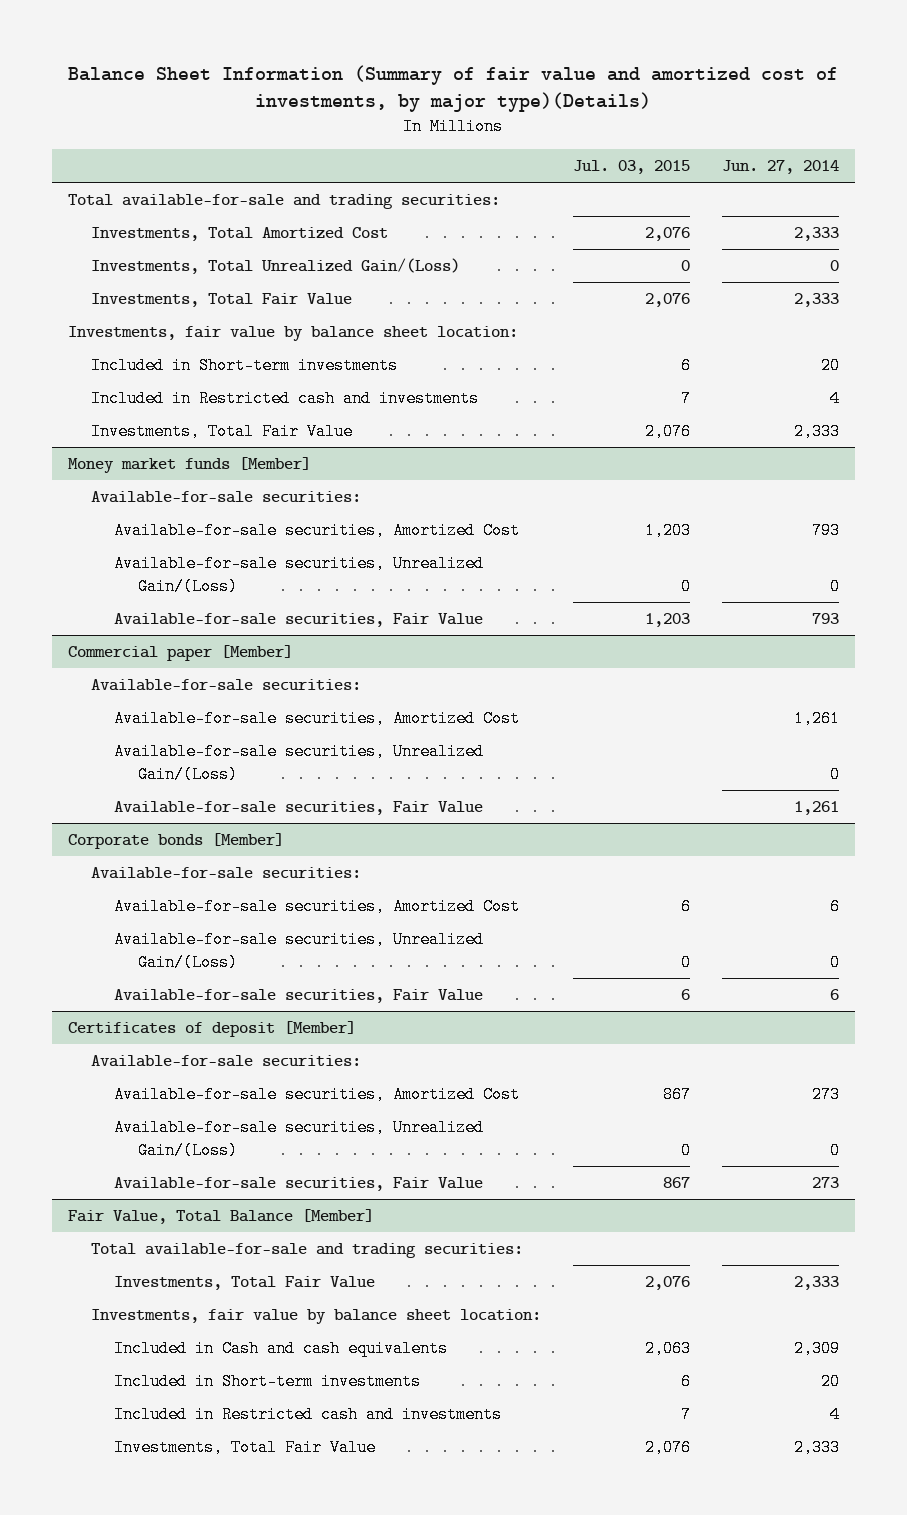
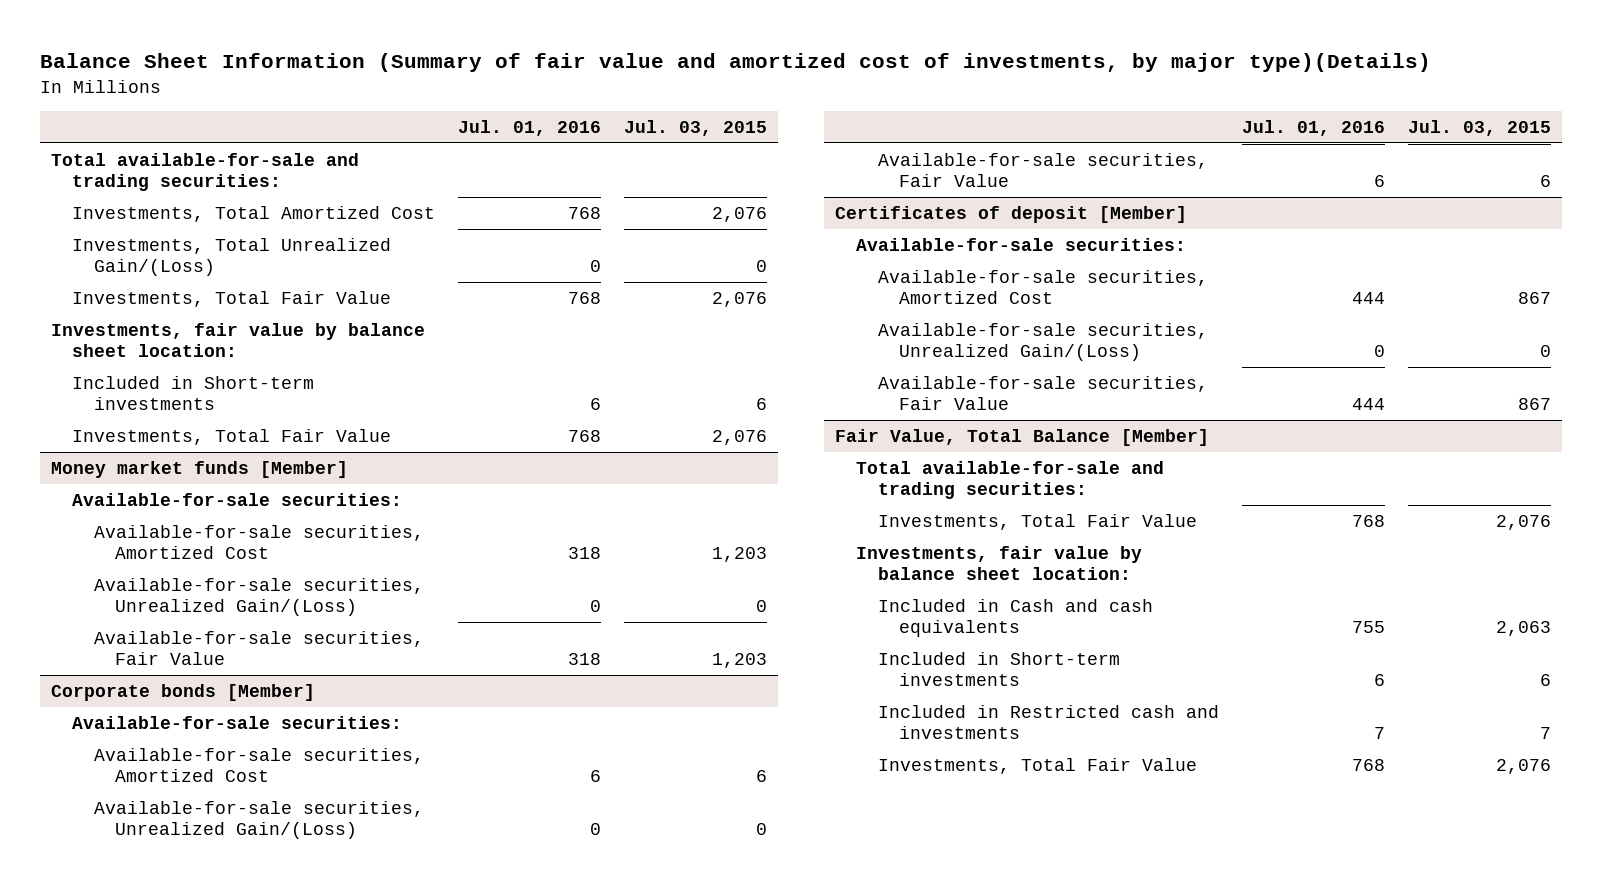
- | Jul. 03, 2015 | Jun. 27, 2014
+ | Jul. 01, 2016 | Jul. 03, 2015
- Included in Restricted cash and investments | 7 | 4
- Commercial paper [Member]
- Available-for-sale securities:
- Available-for-sale securities, Amortized Cost | | 1,261
- Available-for-sale securities, Unrealized Gain/(Loss) | | 0
- Available-for-sale securities, Fair Value | | 1,261

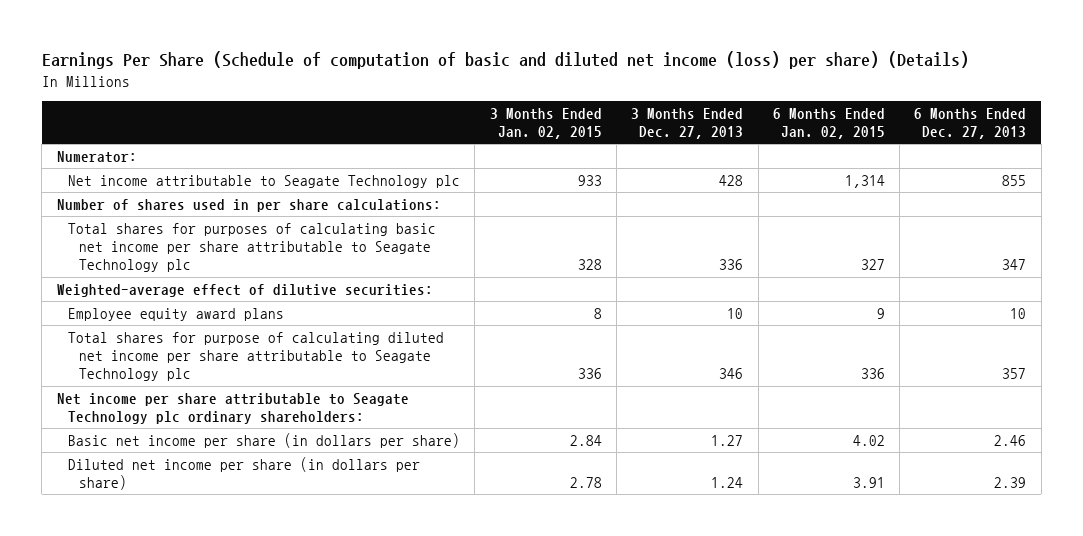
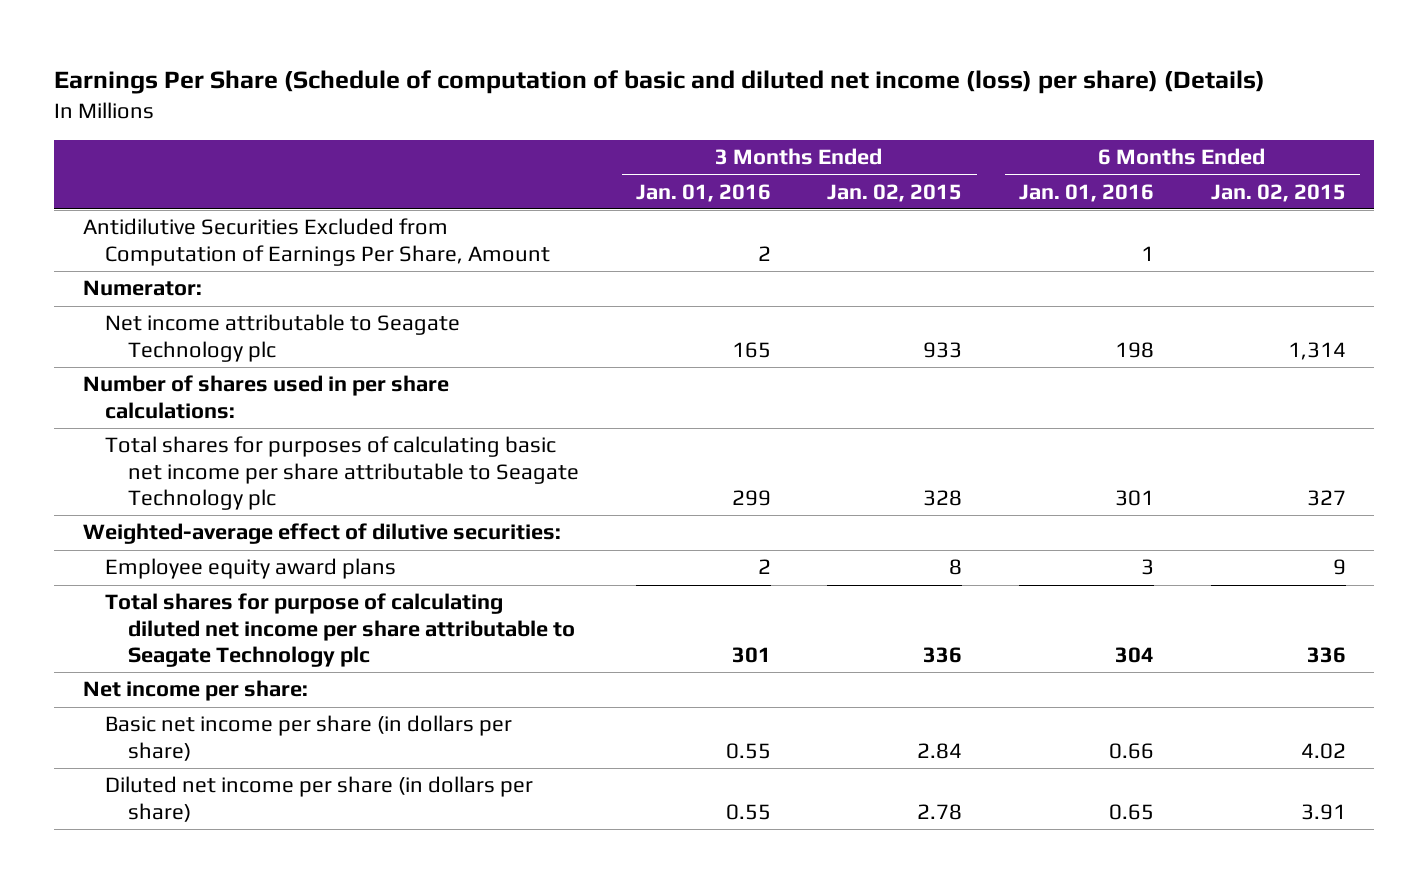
- | 3 Months Ended Jan. 02, 2015 | 3 Months Ended Dec. 27, 2013 | 6 Months Ended Jan. 02, 2015 | 6 Months Ended Dec. 27, 2013
+ | 3 Months Ended Jan. 01, 2016 | 3 Months Ended Jan. 02, 2015 | 6 Months Ended Jan. 01, 2016 | 6 Months Ended Jan. 02, 2015
+ Antidilutive Securities Excluded from Computation of Earnings Per Share, Amount | 2 | | 1 |
- Net income per share attributable to Seagate Technology plc ordinary shareholders:
+ Net income per share:

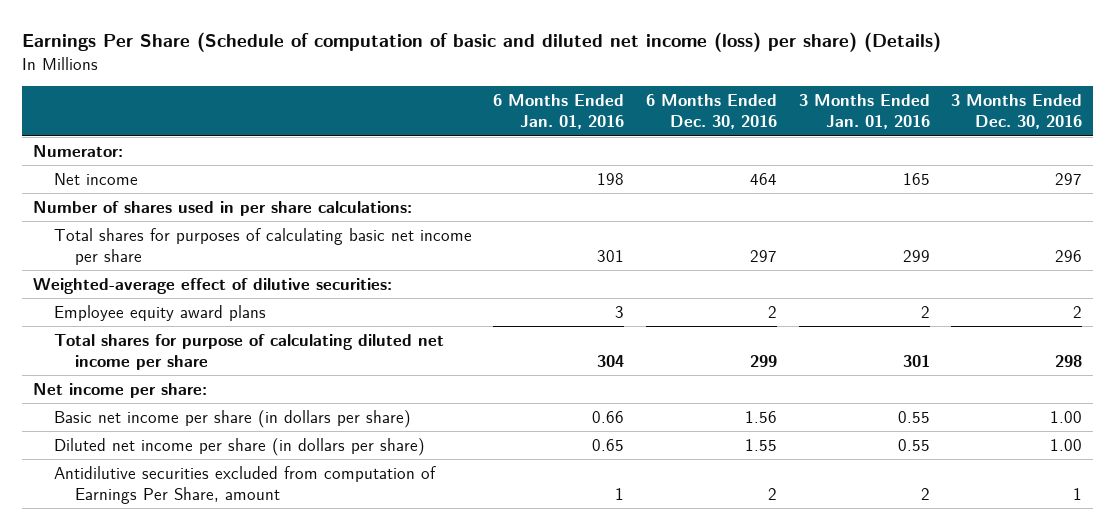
- | 3 Months Ended Jan. 01, 2016 | 3 Months Ended Jan. 02, 2015 | 6 Months Ended Jan. 01, 2016 | 6 Months Ended Jan. 02, 2015
+ | 6 Months Ended Jan. 01, 2016 | 6 Months Ended Dec. 30, 2016 | 3 Months Ended Jan. 01, 2016 | 3 Months Ended Dec. 30, 2016
- Antidilutive Securities Excluded from Computation of Earnings Per Share, Amount | 2 | | 1 |
- Net income attributable to Seagate Technology plc | 165 | 933 | 198 | 1,314
+ Net income | 198 | 464 | 165 | 297
- Total shares for purposes of calculating basic net income per share attributable to Seagate Technology plc | 299 | 328 | 301 | 327
+ Total shares for purposes of calculating basic net income per share | 301 | 297 | 299 | 296
- Total shares for purpose of calculating diluted net income per share attributable to Seagate Technology plc | 301 | 336 | 304 | 336
+ Total shares for purpose of calculating diluted net income per share | 304 | 299 | 301 | 298
+ Antidilutive securities excluded from computation of Earnings Per Share, amount | 1 | 2 | 2 | 1

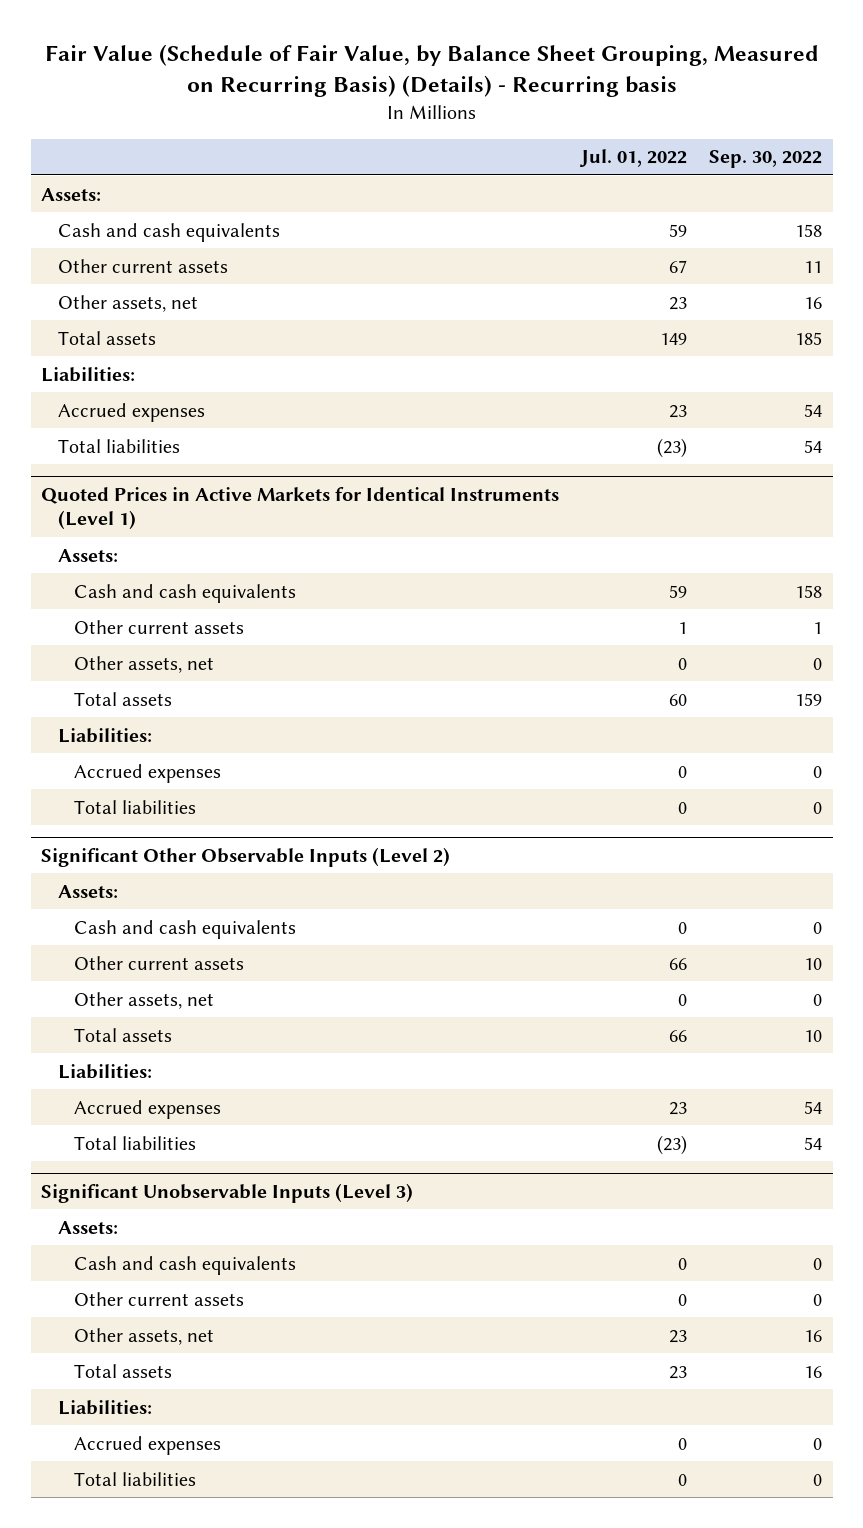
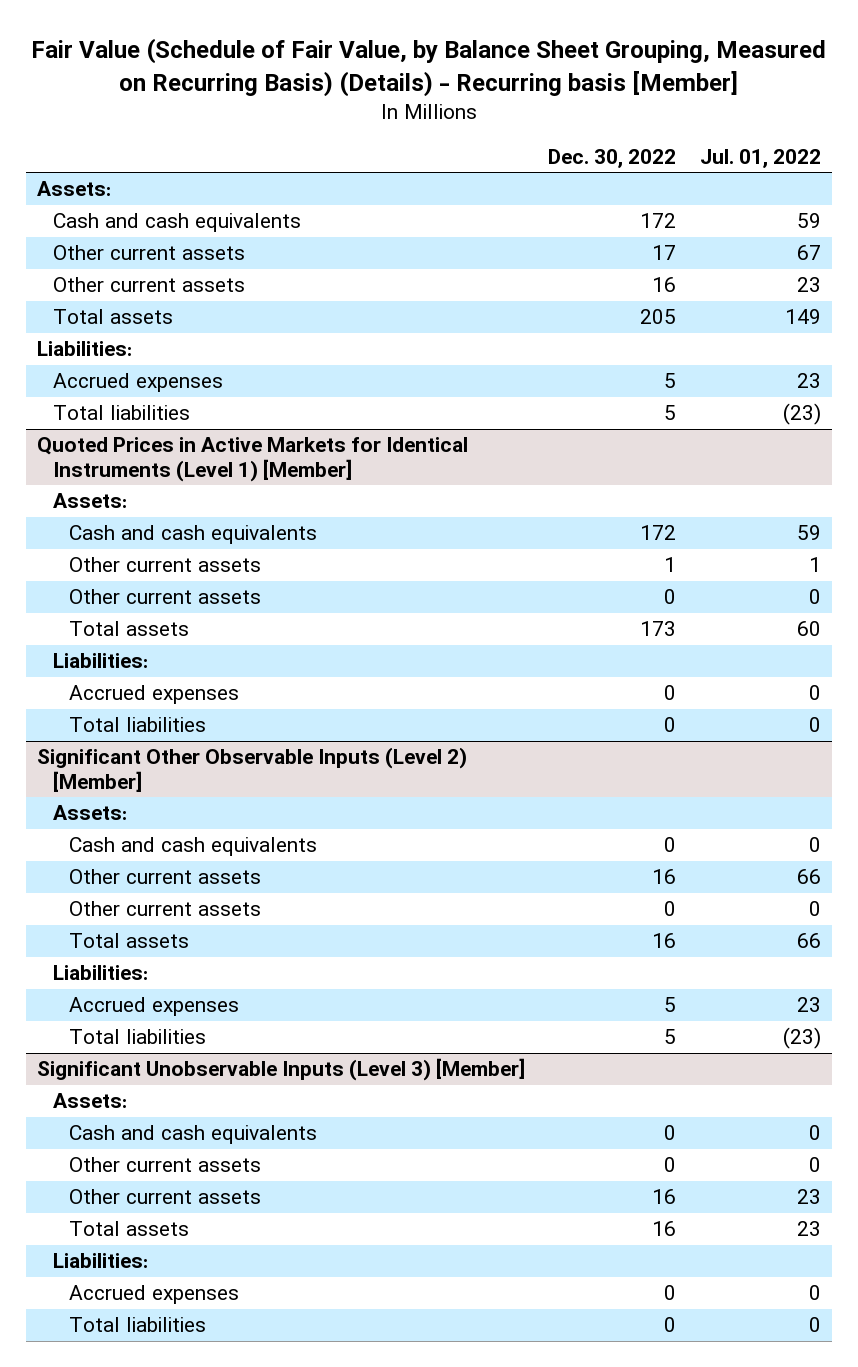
- Fair Value (Schedule of Fair Value, by Balance Sheet Grouping, Measured on Recurring Basis) (Details) - Recurring basis
+ Fair Value (Schedule of Fair Value, by Balance Sheet Grouping, Measured on Recurring Basis) (Details) - Recurring basis [Member]
- | Jul. 01, 2022 | Sep. 30, 2022
+ | Dec. 30, 2022 | Jul. 01, 2022
- Other assets, net | 23 | 16
+ Other current assets | 16 | 23
- Quoted Prices in Active Markets for Identical Instruments (Level 1)
+ Quoted Prices in Active Markets for Identical Instruments (Level 1) [Member]
- Other assets, net | 0 | 0
+ Other current assets | 0 | 0
- Significant Other Observable Inputs (Level 2)
+ Significant Other Observable Inputs (Level 2) [Member]
- Other assets, net | 0 | 0
+ Other current assets | 0 | 0
- Significant Unobservable Inputs (Level 3)
+ Significant Unobservable Inputs (Level 3) [Member]
- Other assets, net | 23 | 16
+ Other current assets | 16 | 23

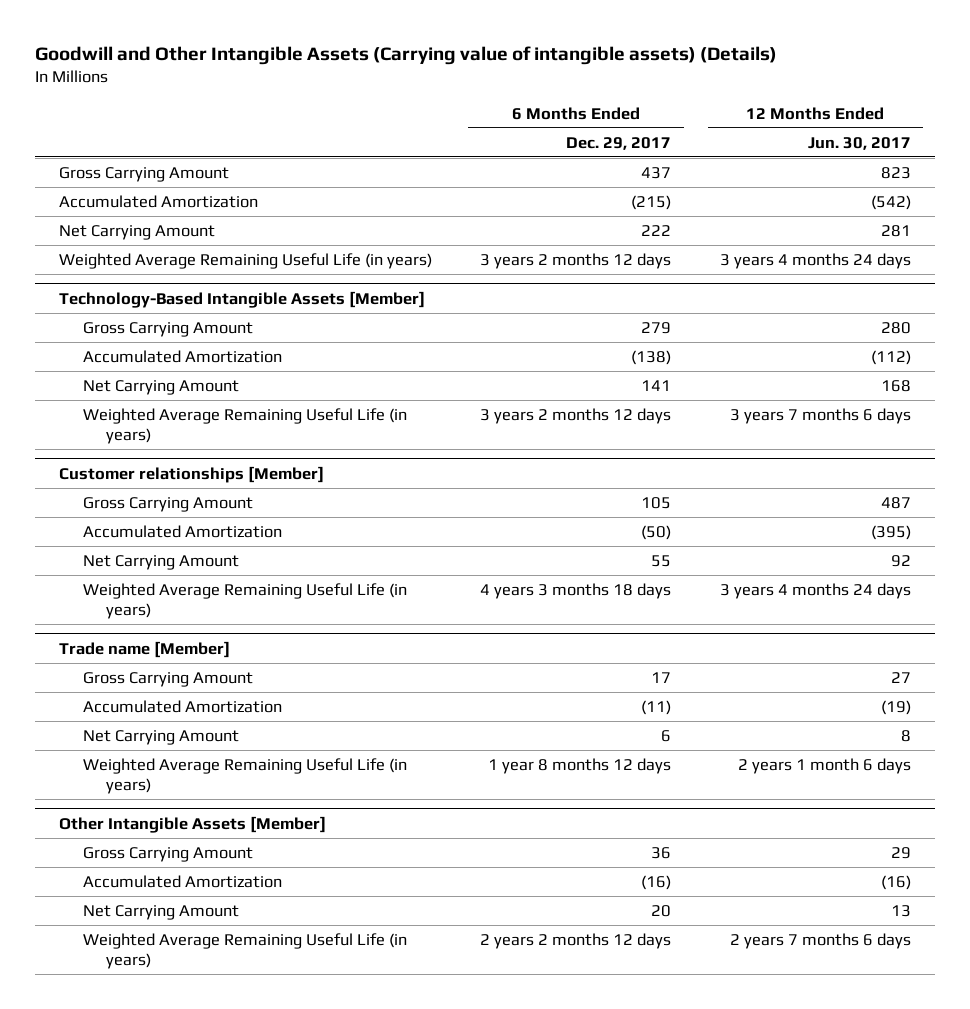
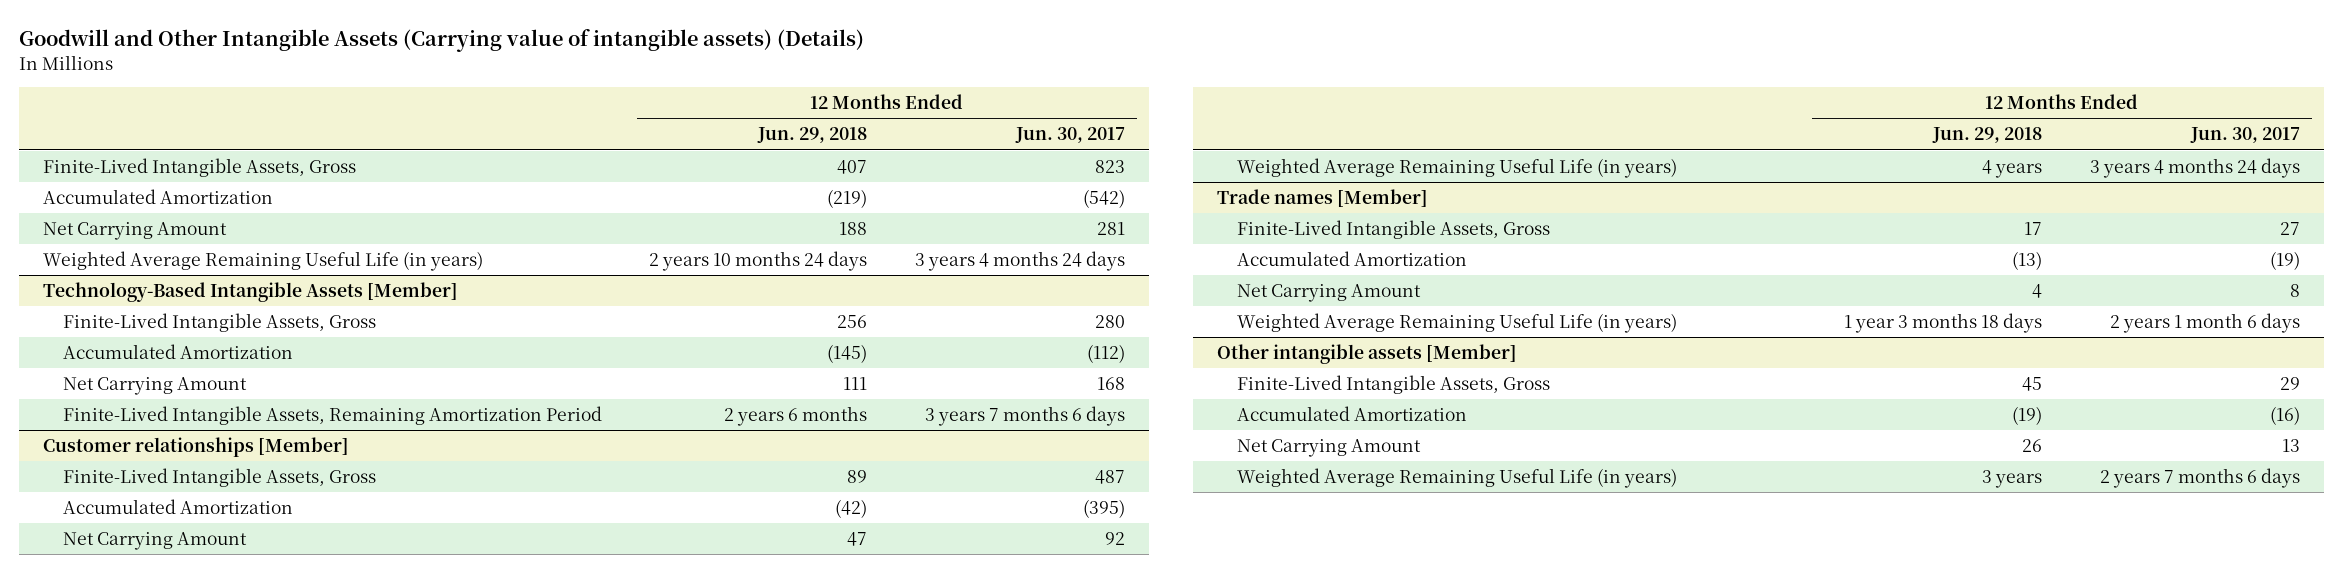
- | 6 Months Ended Dec. 29, 2017 | 12 Months Ended Jun. 30, 2017
+ | 12 Months Ended Jun. 29, 2018 | 12 Months Ended Jun. 30, 2017
- Gross Carrying Amount | 437 | 823
+ Finite-Lived Intangible Assets, Gross | 407 | 823
@ Technology-Based Intangible Assets [Member]
- Gross Carrying Amount | 279 | 280
+ Finite-Lived Intangible Assets, Gross | 256 | 280
- Weighted Average Remaining Useful Life (in years) | 3 years 2 months 12 days | 3 years 7 months 6 days
+ Finite-Lived Intangible Assets, Remaining Amortization Period | 2 years 6 months | 3 years 7 months 6 days
@ Customer relationships [Member]
- Gross Carrying Amount | 105 | 487
+ Finite-Lived Intangible Assets, Gross | 89 | 487
- Trade name [Member]
- Gross Carrying Amount | 17 | 27
+ Trade names [Member]
+ Finite-Lived Intangible Assets, Gross | 17 | 27
- Other Intangible Assets [Member]
- Gross Carrying Amount | 36 | 29
+ Other intangible assets [Member]
+ Finite-Lived Intangible Assets, Gross | 45 | 29

